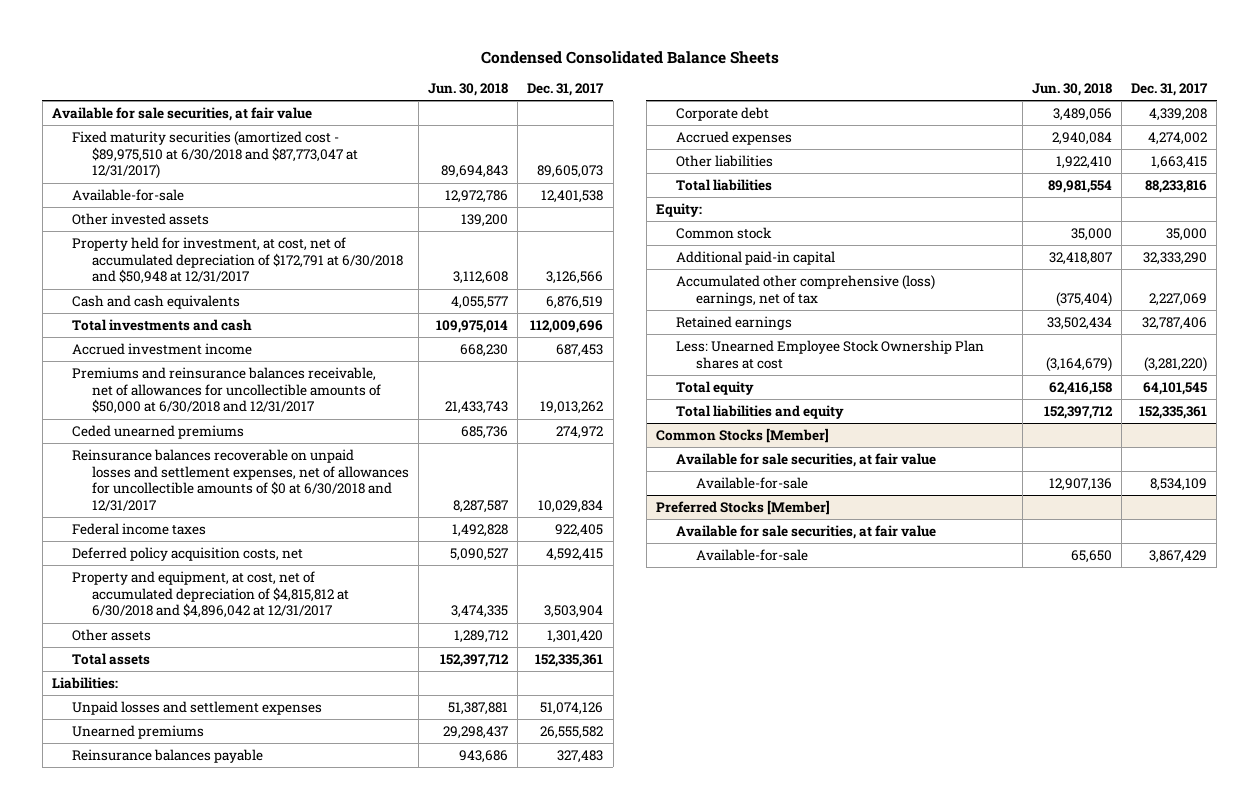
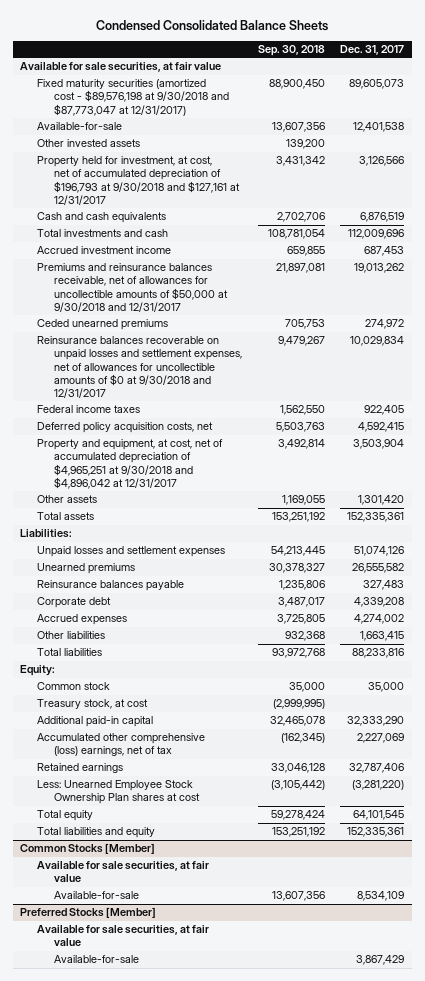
- | Jun. 30, 2018 | Dec. 31, 2017
+ | Sep. 30, 2018 | Dec. 31, 2017
- Fixed maturity securities (amortized cost - $89,975,510 at 6/30/2018 and $87,773,047 at 12/31/2017) | 89,694,843 | 89,605,073
+ Fixed maturity securities (amortized cost - $89,576,198 at 9/30/2018 and $87,773,047 at 12/31/2017) | 88,900,450 | 89,605,073
- Property held for investment, at cost, net of accumulated depreciation of $172,791 at 6/30/2018 and $50,948 at 12/31/2017 | 3,112,608 | 3,126,566
+ Property held for investment, at cost, net of accumulated depreciation of $196,793 at 9/30/2018 and $127,161 at 12/31/2017 | 3,431,342 | 3,126,566
- Premiums and reinsurance balances receivable, net of allowances for uncollectible amounts of $50,000 at 6/30/2018 and 12/31/2017 | 21,433,743 | 19,013,262
+ Premiums and reinsurance balances receivable, net of allowances for uncollectible amounts of $50,000 at 9/30/2018 and 12/31/2017 | 21,897,081 | 19,013,262
- Reinsurance balances recoverable on unpaid losses and settlement expenses, net of allowances for uncollectible amounts of $0 at 6/30/2018 and 12/31/2017 | 8,287,587 | 10,029,834
+ Reinsurance balances recoverable on unpaid losses and settlement expenses, net of allowances for uncollectible amounts of $0 at 9/30/2018 and 12/31/2017 | 9,479,267 | 10,029,834
- Property and equipment, at cost, net of accumulated depreciation of $4,815,812 at 6/30/2018 and $4,896,042 at 12/31/2017 | 3,474,335 | 3,503,904
+ Property and equipment, at cost, net of accumulated depreciation of $4,965,251 at 9/30/2018 and $4,896,042 at 12/31/2017 | 3,492,814 | 3,503,904
+ Treasury stock, at cost | (2,999,995) |

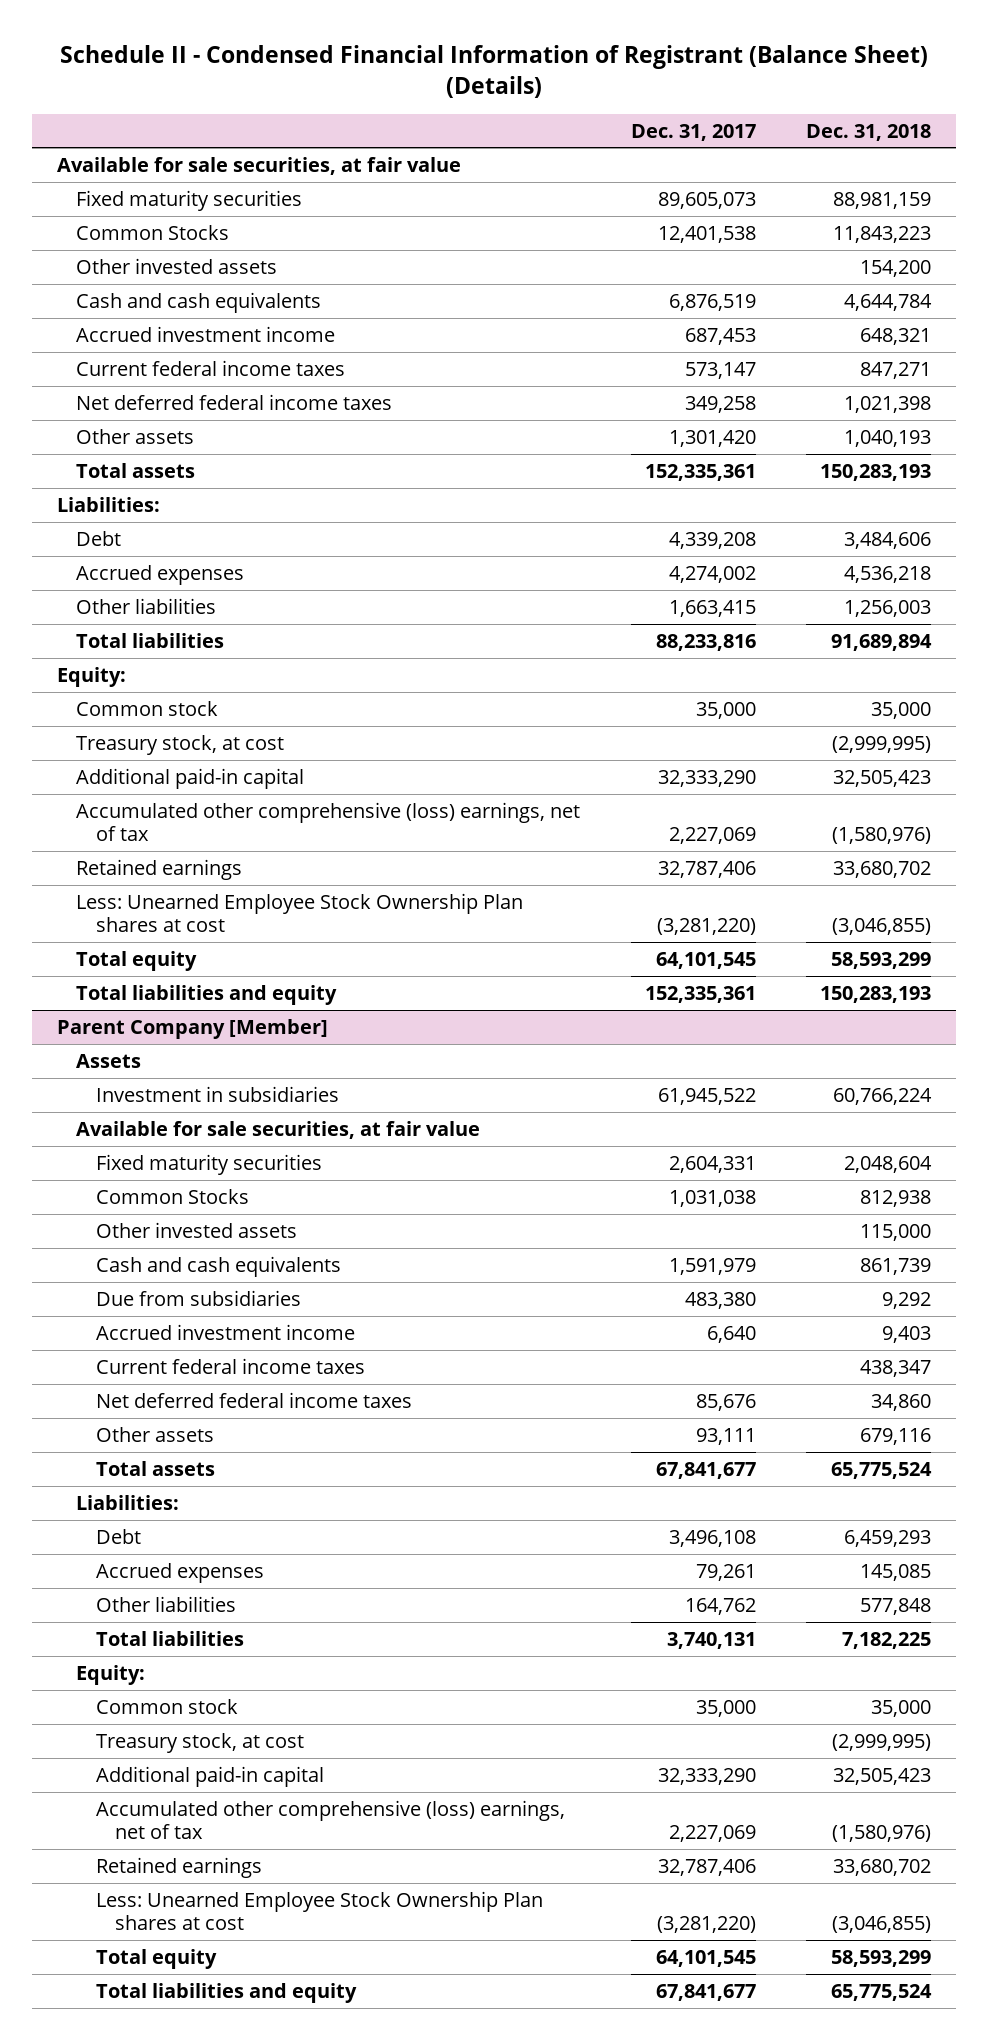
- Condensed Consolidated Balance Sheets
+ Schedule II - Condensed Financial Information of Registrant (Balance Sheet) (Details)
- | Sep. 30, 2018 | Dec. 31, 2017
+ | Dec. 31, 2017 | Dec. 31, 2018
- Fixed maturity securities (amortized cost - $89,576,198 at 9/30/2018 and $87,773,047 at 12/31/2017) | 88,900,450 | 89,605,073
- Available-for-sale | 13,607,356 | 12,401,538
+ Fixed maturity securities | 89,605,073 | 88,981,159
+ Common Stocks | 12,401,538 | 11,843,223
- Property held for investment, at cost, net of accumulated depreciation of $196,793 at 9/30/2018 and $127,161 at 12/31/2017 | 3,431,342 | 3,126,566
- Total investments and cash | 108,781,054 | 112,009,696
- Premiums and reinsurance balances receivable, net of allowances for uncollectible amounts of $50,000 at 9/30/2018 and 12/31/2017 | 21,897,081 | 19,013,262
- Ceded unearned premiums | 705,753 | 274,972
- Reinsurance balances recoverable on unpaid losses and settlement expenses, net of allowances for uncollectible amounts of $0 at 9/30/2018 and 12/31/2017 | 9,479,267 | 10,029,834
- Federal income taxes | 1,562,550 | 922,405
- Deferred policy acquisition costs, net | 5,503,763 | 4,592,415
- Property and equipment, at cost, net of accumulated depreciation of $4,965,251 at 9/30/2018 and $4,896,042 at 12/31/2017 | 3,492,814 | 3,503,904
+ Current federal income taxes | 573,147 | 847,271
+ Net deferred federal income taxes | 349,258 | 1,021,398
- Unpaid losses and settlement expenses | 54,213,445 | 51,074,126
- Unearned premiums | 30,378,327 | 26,555,582
- Reinsurance balances payable | 1,235,806 | 327,483
- Corporate debt | 3,487,017 | 4,339,208
+ Debt | 4,339,208 | 3,484,606
- Common Stocks [Member]
- Available for sale securities, at fair value
- Available-for-sale | 13,607,356 | 8,534,109
- Preferred Stocks [Member]
+ Parent Company [Member]
+ Assets
+ Investment in subsidiaries | 61,945,522 | 60,766,224
- Available-for-sale | | 3,867,429
+ Fixed maturity securities | 2,604,331 | 2,048,604
+ Common Stocks | 1,031,038 | 812,938
+ Other invested assets | | 115,000
+ Cash and cash equivalents | 1,591,979 | 861,739
+ Due from subsidiaries | 483,380 | 9,292
+ Accrued investment income | 6,640 | 9,403
+ Current federal income taxes | | 438,347
+ Net deferred federal income taxes | 85,676 | 34,860
+ Other assets | 93,111 | 679,116
+ Total assets | 67,841,677 | 65,775,524
+ Liabilities:
+ Debt | 3,496,108 | 6,459,293
+ Accrued expenses | 79,261 | 145,085
+ Other liabilities | 164,762 | 577,848
+ Total liabilities | 3,740,131 | 7,182,225
+ Equity:
+ Common stock | 35,000 | 35,000
+ Treasury stock, at cost | | (2,999,995)
+ Additional paid-in capital | 32,333,290 | 32,505,423
+ Accumulated other comprehensive (loss) earnings, net of tax | 2,227,069 | (1,580,976)
+ Retained earnings | 32,787,406 | 33,680,702
+ Less: Unearned Employee Stock Ownership Plan shares at cost | (3,281,220) | (3,046,855)
+ Total equity | 64,101,545 | 58,593,299
+ Total liabilities and equity | 67,841,677 | 65,775,524

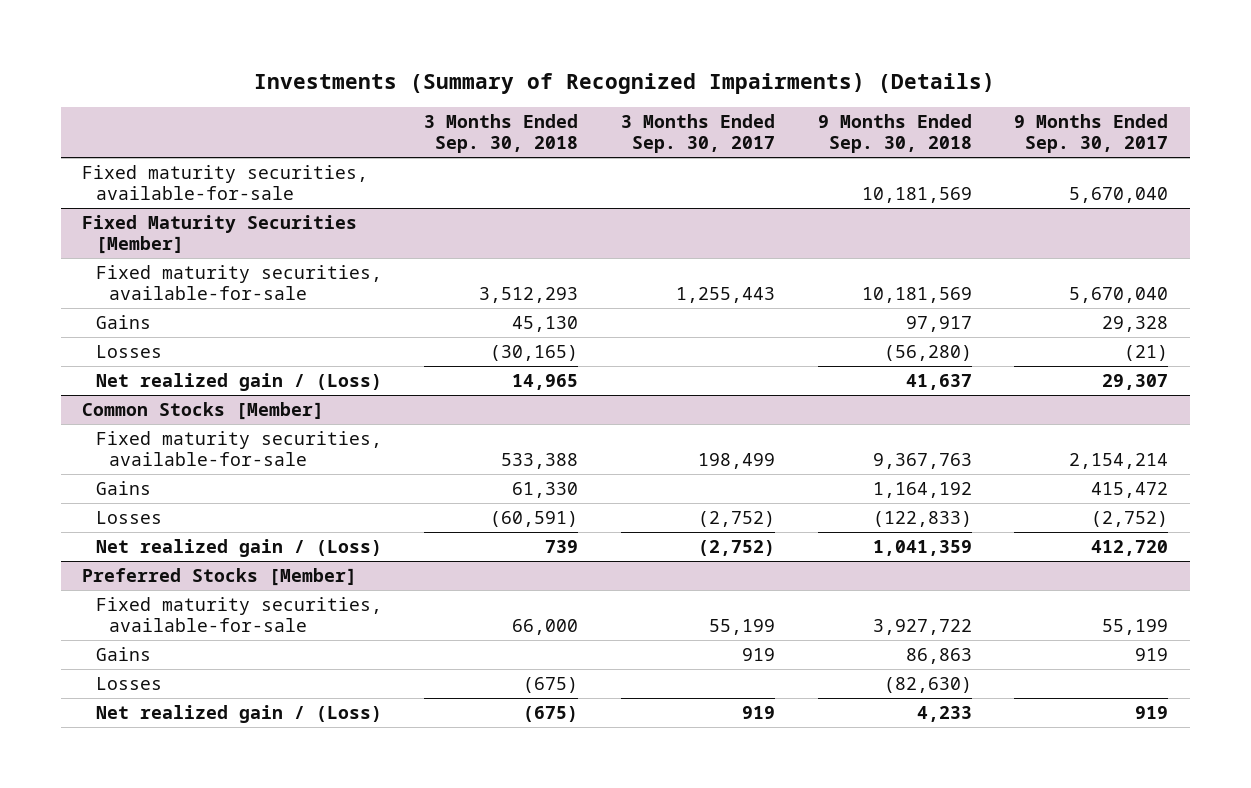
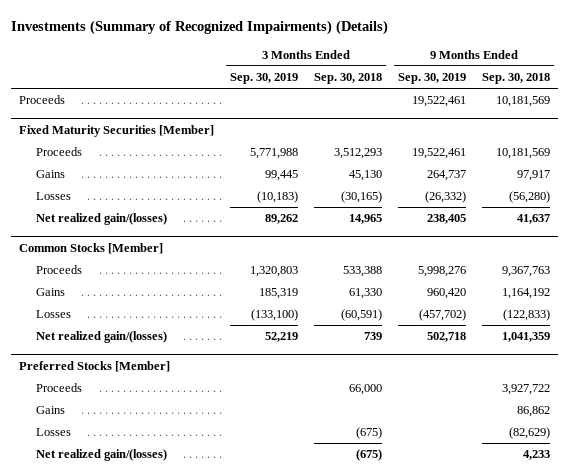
- | 3 Months Ended Sep. 30, 2018 | 3 Months Ended Sep. 30, 2017 | 9 Months Ended Sep. 30, 2018 | 9 Months Ended Sep. 30, 2017
+ | 3 Months Ended Sep. 30, 2019 | 3 Months Ended Sep. 30, 2018 | 9 Months Ended Sep. 30, 2019 | 9 Months Ended Sep. 30, 2018
- Fixed maturity securities, available-for-sale | | | 10,181,569 | 5,670,040
+ Proceeds | | | 19,522,461 | 10,181,569
@ Fixed Maturity Securities [Member]
- Fixed maturity securities, available-for-sale | 3,512,293 | 1,255,443 | 10,181,569 | 5,670,040
+ Proceeds | 5,771,988 | 3,512,293 | 19,522,461 | 10,181,569
- Net realized gain / (Loss) | 14,965 | | 41,637 | 29,307
+ Net realized gain/(losses) | 89,262 | 14,965 | 238,405 | 41,637
@ Common Stocks [Member]
- Fixed maturity securities, available-for-sale | 533,388 | 198,499 | 9,367,763 | 2,154,214
+ Proceeds | 1,320,803 | 533,388 | 5,998,276 | 9,367,763
- Net realized gain / (Loss) | 739 | (2,752) | 1,041,359 | 412,720
+ Net realized gain/(losses) | 52,219 | 739 | 502,718 | 1,041,359
@ Preferred Stocks [Member]
- Fixed maturity securities, available-for-sale | 66,000 | 55,199 | 3,927,722 | 55,199
- Gains | | 919 | 86,863 | 919
- Losses | (675) | | (82,630) |
- Net realized gain / (Loss) | (675) | 919 | 4,233 | 919
+ Proceeds | | 66,000 | | 3,927,722
+ Gains | | | | 86,862
+ Losses | | (675) | | (82,629)
+ Net realized gain/(losses) | | (675) | | 4,233

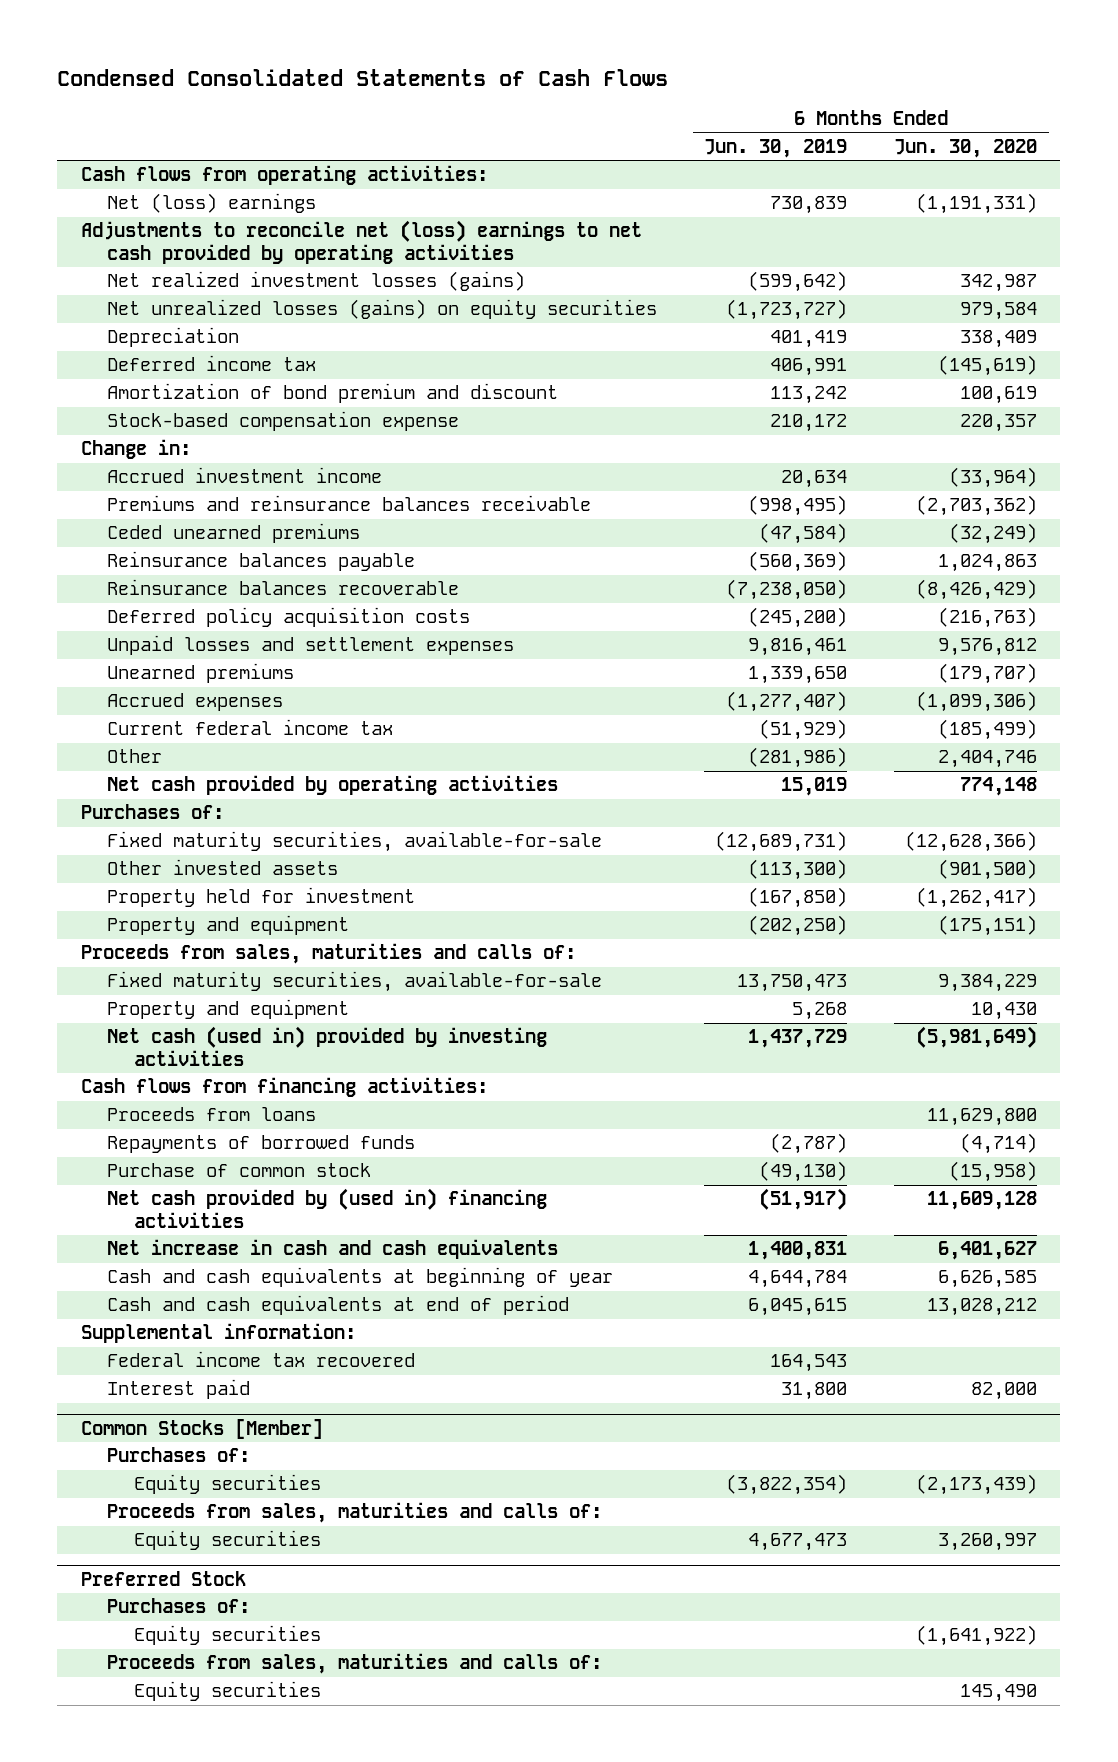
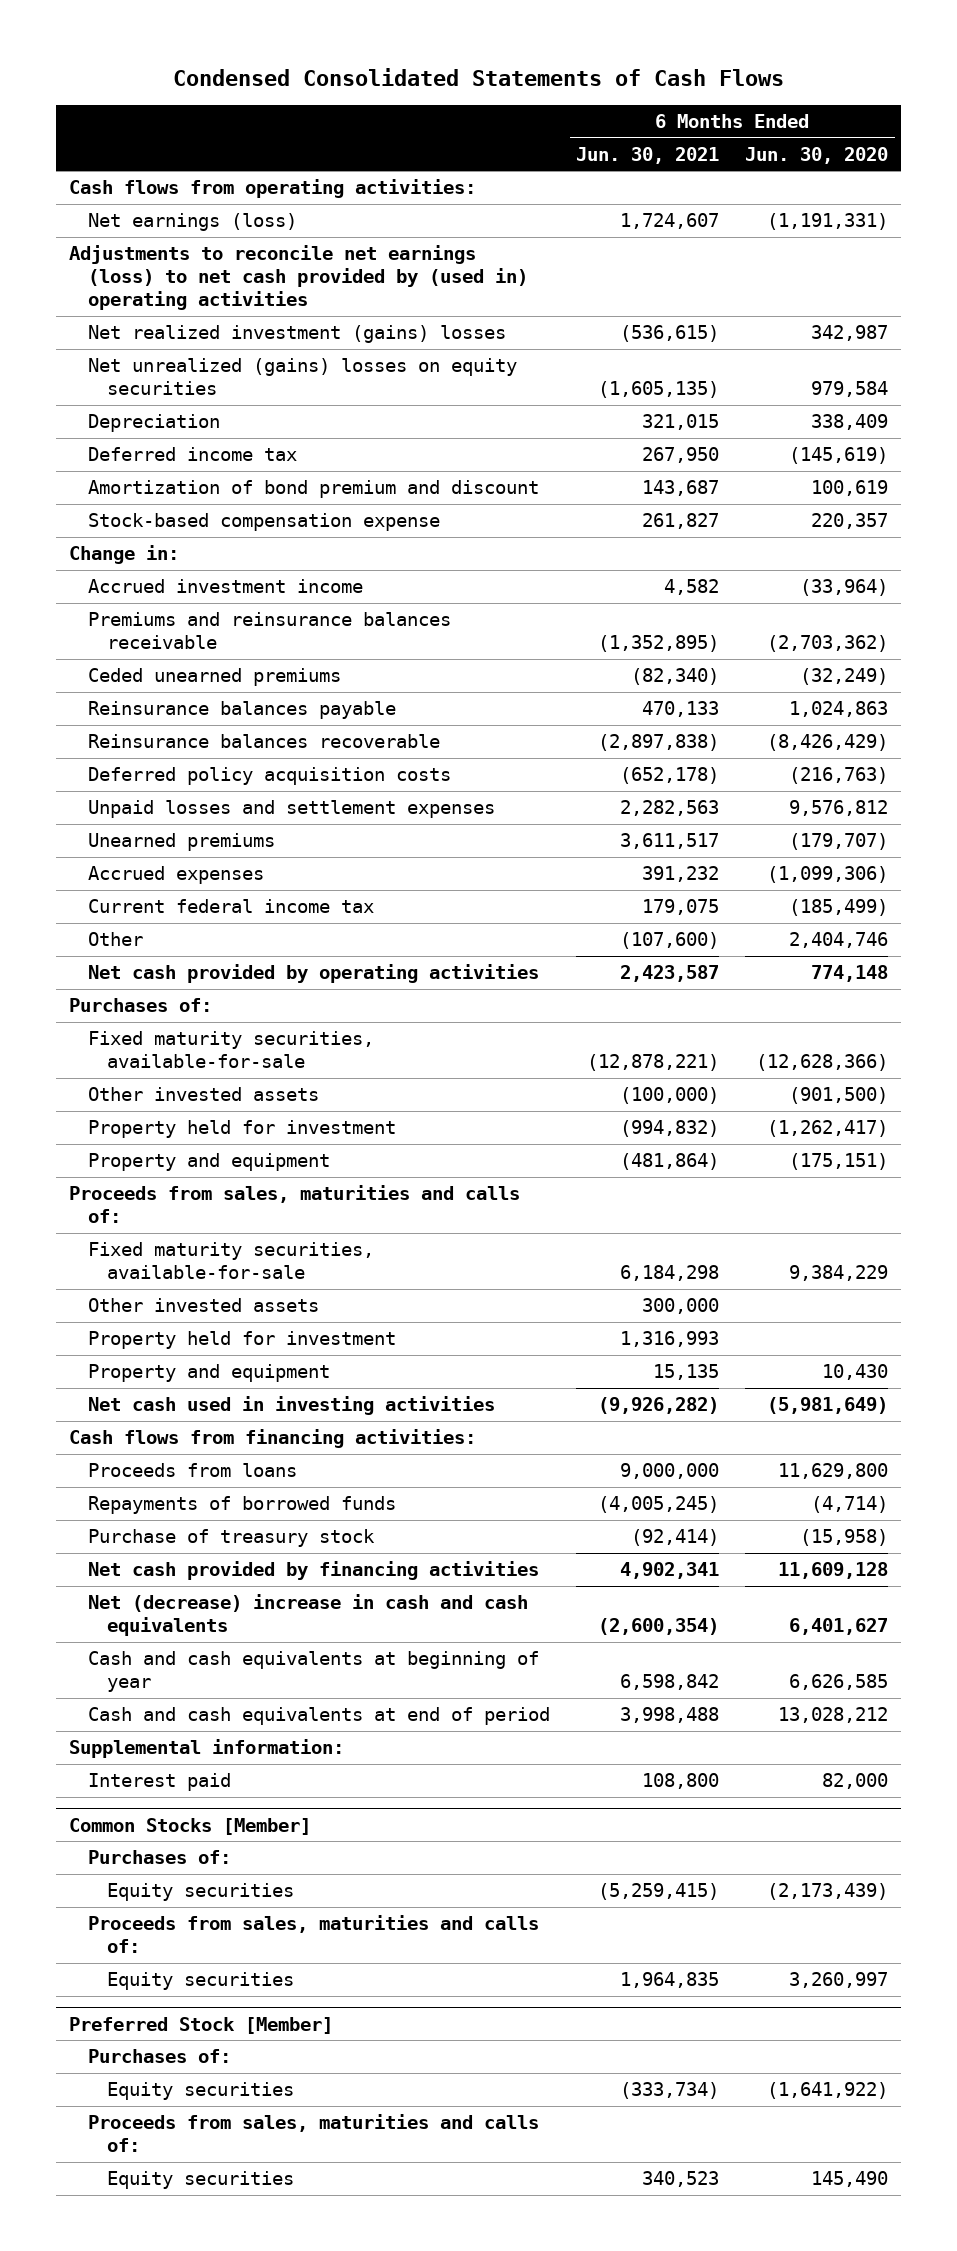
- | 6 Months Ended Jun. 30, 2019 | 6 Months Ended Jun. 30, 2020
+ | 6 Months Ended Jun. 30, 2021 | 6 Months Ended Jun. 30, 2020
- Net (loss) earnings | 730,839 | (1,191,331)
- Adjustments to reconcile net (loss) earnings to net cash provided by operating activities
- Net realized investment losses (gains) | (599,642) | 342,987
- Net unrealized losses (gains) on equity securities | (1,723,727) | 979,584
+ Net earnings (loss) | 1,724,607 | (1,191,331)
+ Adjustments to reconcile net earnings (loss) to net cash provided by (used in) operating activities
+ Net realized investment (gains) losses | (536,615) | 342,987
+ Net unrealized (gains) losses on equity securities | (1,605,135) | 979,584
+ Other invested assets | 300,000 |
+ Property held for investment | 1,316,993 |
- Net cash (used in) provided by investing activities | 1,437,729 | (5,981,649)
+ Net cash used in investing activities | (9,926,282) | (5,981,649)
- Purchase of common stock | (49,130) | (15,958)
- Net cash provided by (used in) financing activities | (51,917) | 11,609,128
- Net increase in cash and cash equivalents | 1,400,831 | 6,401,627
+ Purchase of treasury stock | (92,414) | (15,958)
+ Net cash provided by financing activities | 4,902,341 | 11,609,128
+ Net (decrease) increase in cash and cash equivalents | (2,600,354) | 6,401,627
- Federal income tax recovered | 164,543 |
- Preferred Stock
+ Preferred Stock [Member]

